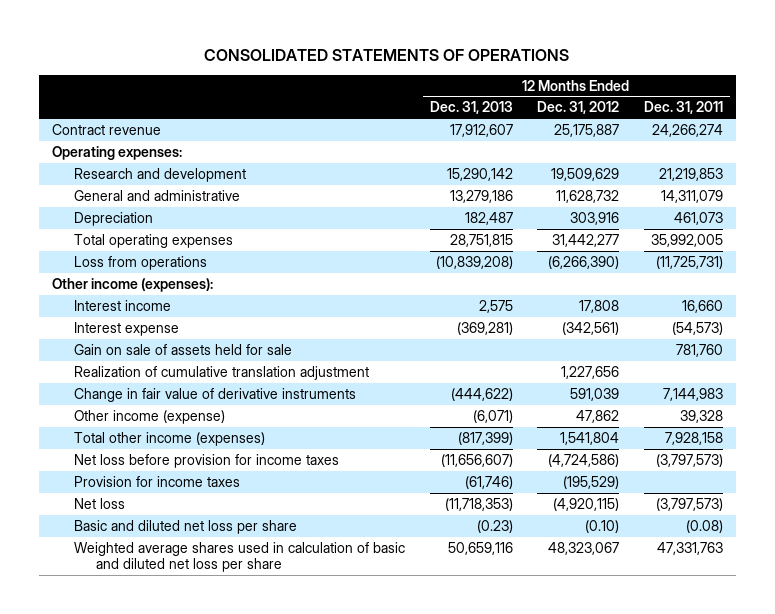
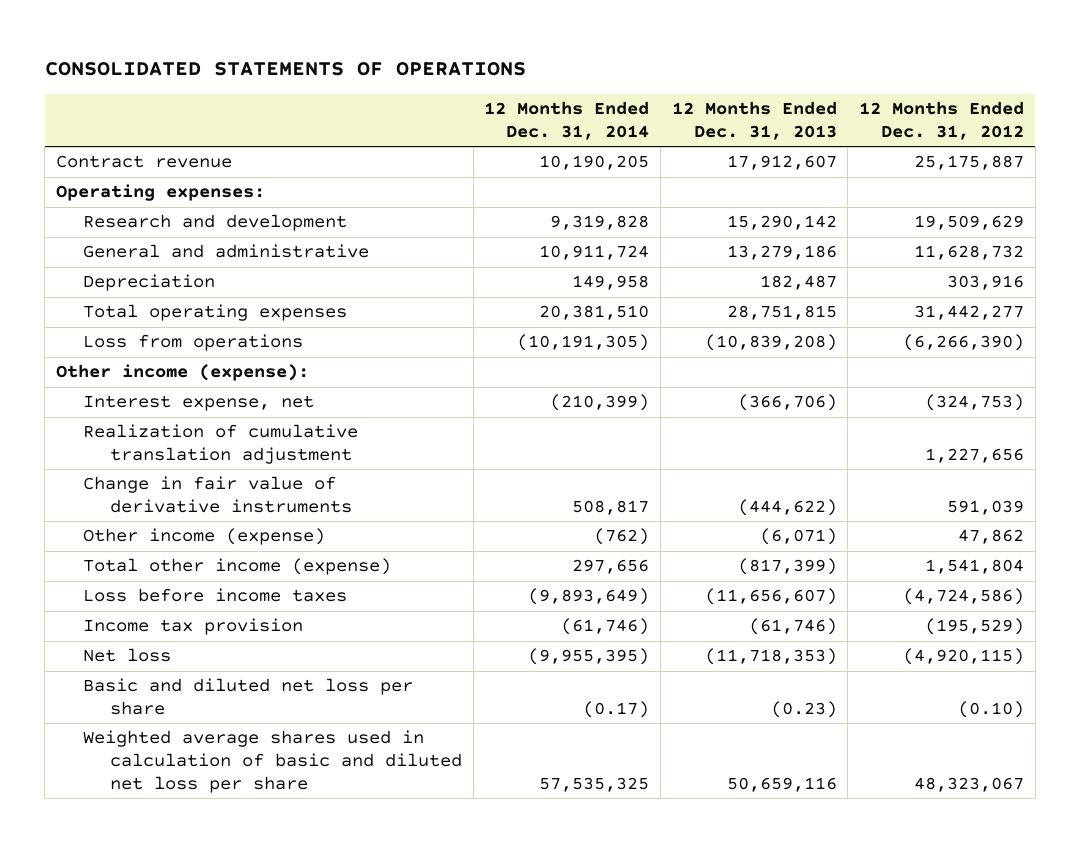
- | 12 Months Ended Dec. 31, 2013 | 12 Months Ended Dec. 31, 2012 | 12 Months Ended Dec. 31, 2011
+ | 12 Months Ended Dec. 31, 2014 | 12 Months Ended Dec. 31, 2013 | 12 Months Ended Dec. 31, 2012
- Other income (expenses):
- Interest income | 2,575 | 17,808 | 16,660
- Interest expense | (369,281) | (342,561) | (54,573)
- Gain on sale of assets held for sale | | | 781,760
+ Other income (expense):
+ Interest expense, net | (210,399) | (366,706) | (324,753)
- Total other income (expenses) | (817,399) | 1,541,804 | 7,928,158
- Net loss before provision for income taxes | (11,656,607) | (4,724,586) | (3,797,573)
- Provision for income taxes | (61,746) | (195,529) |
+ Total other income (expense) | 297,656 | (817,399) | 1,541,804
+ Loss before income taxes | (9,893,649) | (11,656,607) | (4,724,586)
+ Income tax provision | (61,746) | (61,746) | (195,529)

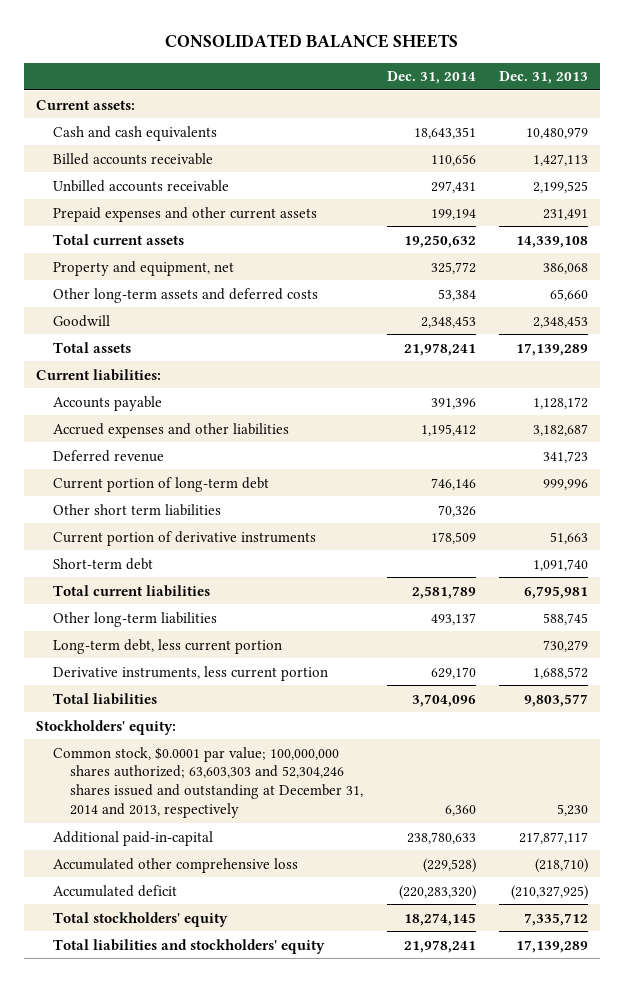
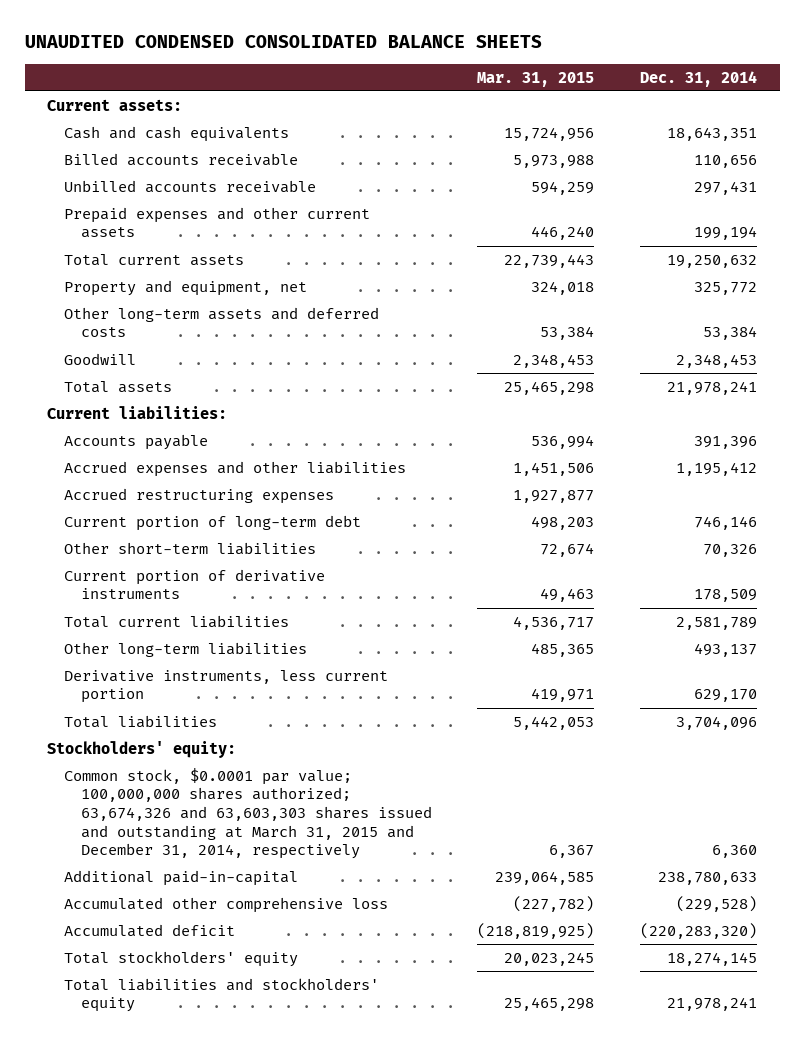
- CONSOLIDATED BALANCE SHEETS
+ UNAUDITED CONDENSED CONSOLIDATED BALANCE SHEETS
- | Dec. 31, 2014 | Dec. 31, 2013
+ | Mar. 31, 2015 | Dec. 31, 2014
- Deferred revenue | | 341,723
+ Accrued restructuring expenses | 1,927,877 |
- Other short term liabilities | 70,326 |
+ Other short-term liabilities | 72,674 | 70,326
- Short-term debt | | 1,091,740
- Long-term debt, less current portion | | 730,279
- Common stock, $0.0001 par value; 100,000,000 shares authorized; 63,603,303 and 52,304,246 shares issued and outstanding at December 31, 2014 and 2013, respectively | 6,360 | 5,230
+ Common stock, $0.0001 par value; 100,000,000 shares authorized; 63,674,326 and 63,603,303 shares issued and outstanding at March 31, 2015 and December 31, 2014, respectively | 6,367 | 6,360

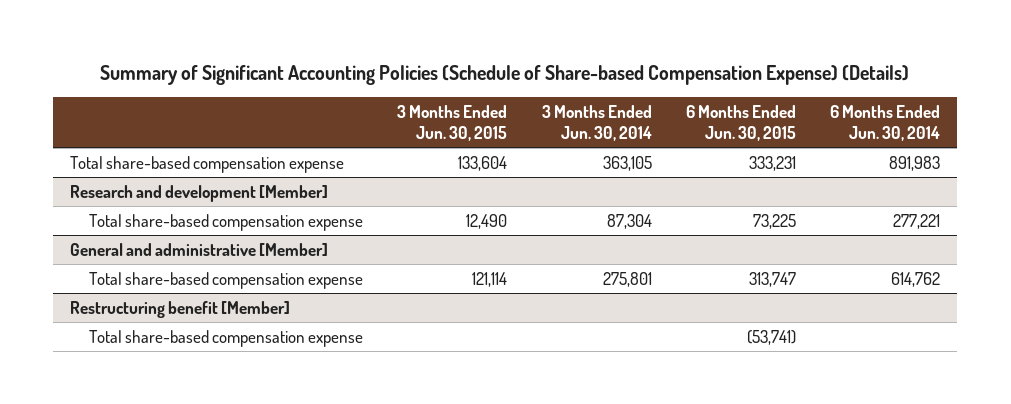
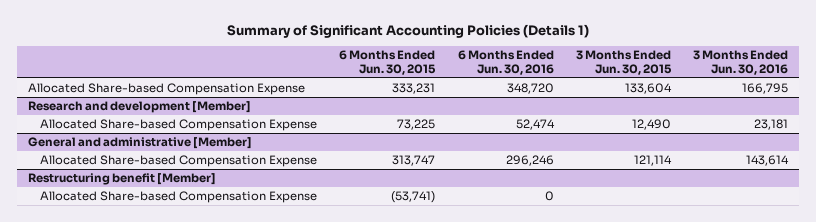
- Summary of Significant Accounting Policies (Schedule of Share-based Compensation Expense) (Details)
+ Summary of Significant Accounting Policies (Details 1)
- | 3 Months Ended Jun. 30, 2015 | 3 Months Ended Jun. 30, 2014 | 6 Months Ended Jun. 30, 2015 | 6 Months Ended Jun. 30, 2014
+ | 6 Months Ended Jun. 30, 2015 | 6 Months Ended Jun. 30, 2016 | 3 Months Ended Jun. 30, 2015 | 3 Months Ended Jun. 30, 2016
- Total share-based compensation expense | 133,604 | 363,105 | 333,231 | 891,983
+ Allocated Share-based Compensation Expense | 333,231 | 348,720 | 133,604 | 166,795
@ Research and development [Member]
- Total share-based compensation expense | 12,490 | 87,304 | 73,225 | 277,221
+ Allocated Share-based Compensation Expense | 73,225 | 52,474 | 12,490 | 23,181
@ General and administrative [Member]
- Total share-based compensation expense | 121,114 | 275,801 | 313,747 | 614,762
+ Allocated Share-based Compensation Expense | 313,747 | 296,246 | 121,114 | 143,614
@ Restructuring benefit [Member]
- Total share-based compensation expense | | | (53,741) |
+ Allocated Share-based Compensation Expense | (53,741) | 0 | |

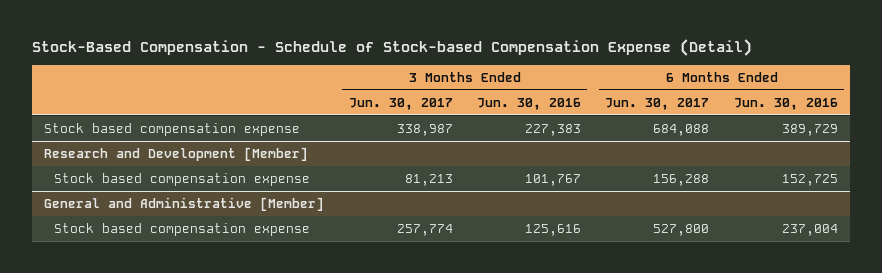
- Summary of Significant Accounting Policies (Details 1)
+ Stock-Based Compensation - Schedule of Stock-based Compensation Expense (Detail)
- | 6 Months Ended Jun. 30, 2015 | 6 Months Ended Jun. 30, 2016 | 3 Months Ended Jun. 30, 2015 | 3 Months Ended Jun. 30, 2016
+ | 3 Months Ended Jun. 30, 2017 | 3 Months Ended Jun. 30, 2016 | 6 Months Ended Jun. 30, 2017 | 6 Months Ended Jun. 30, 2016
- Allocated Share-based Compensation Expense | 333,231 | 348,720 | 133,604 | 166,795
- Research and development [Member]
- Allocated Share-based Compensation Expense | 73,225 | 52,474 | 12,490 | 23,181
- General and administrative [Member]
- Allocated Share-based Compensation Expense | 313,747 | 296,246 | 121,114 | 143,614
- Restructuring benefit [Member]
- Allocated Share-based Compensation Expense | (53,741) | 0 | |
+ Stock based compensation expense | 338,987 | 227,383 | 684,088 | 389,729
+ Research and Development [Member]
+ Stock based compensation expense | 81,213 | 101,767 | 156,288 | 152,725
+ General and Administrative [Member]
+ Stock based compensation expense | 257,774 | 125,616 | 527,800 | 237,004

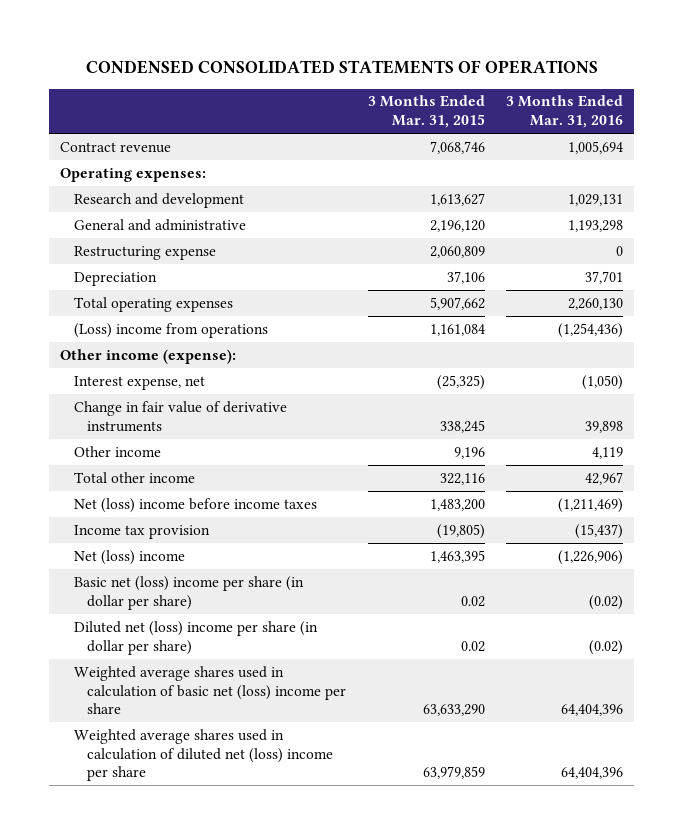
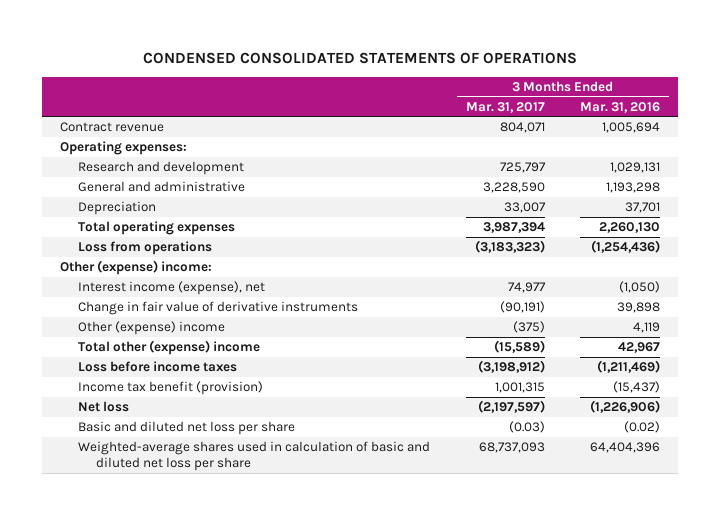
- | 3 Months Ended Mar. 31, 2015 | 3 Months Ended Mar. 31, 2016
+ | 3 Months Ended Mar. 31, 2017 | 3 Months Ended Mar. 31, 2016
- Restructuring expense | 2,060,809 | 0
- (Loss) income from operations | 1,161,084 | (1,254,436)
- Other income (expense):
- Interest expense, net | (25,325) | (1,050)
+ Loss from operations | (3,183,323) | (1,254,436)
+ Other (expense) income:
+ Interest income (expense), net | 74,977 | (1,050)
- Other income | 9,196 | 4,119
- Total other income | 322,116 | 42,967
- Net (loss) income before income taxes | 1,483,200 | (1,211,469)
- Income tax provision | (19,805) | (15,437)
- Net (loss) income | 1,463,395 | (1,226,906)
- Basic net (loss) income per share (in dollar per share) | 0.02 | (0.02)
- Diluted net (loss) income per share (in dollar per share) | 0.02 | (0.02)
- Weighted average shares used in calculation of basic net (loss) income per share | 63,633,290 | 64,404,396
- Weighted average shares used in calculation of diluted net (loss) income per share | 63,979,859 | 64,404,396
+ Other (expense) income | (375) | 4,119
+ Total other (expense) income | (15,589) | 42,967
+ Loss before income taxes | (3,198,912) | (1,211,469)
+ Income tax benefit (provision) | 1,001,315 | (15,437)
+ Net loss | (2,197,597) | (1,226,906)
+ Basic and diluted net loss per share | (0.03) | (0.02)
+ Weighted-average shares used in calculation of basic and diluted net loss per share | 68,737,093 | 64,404,396

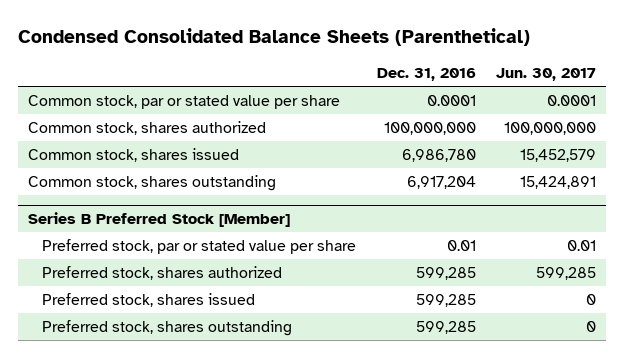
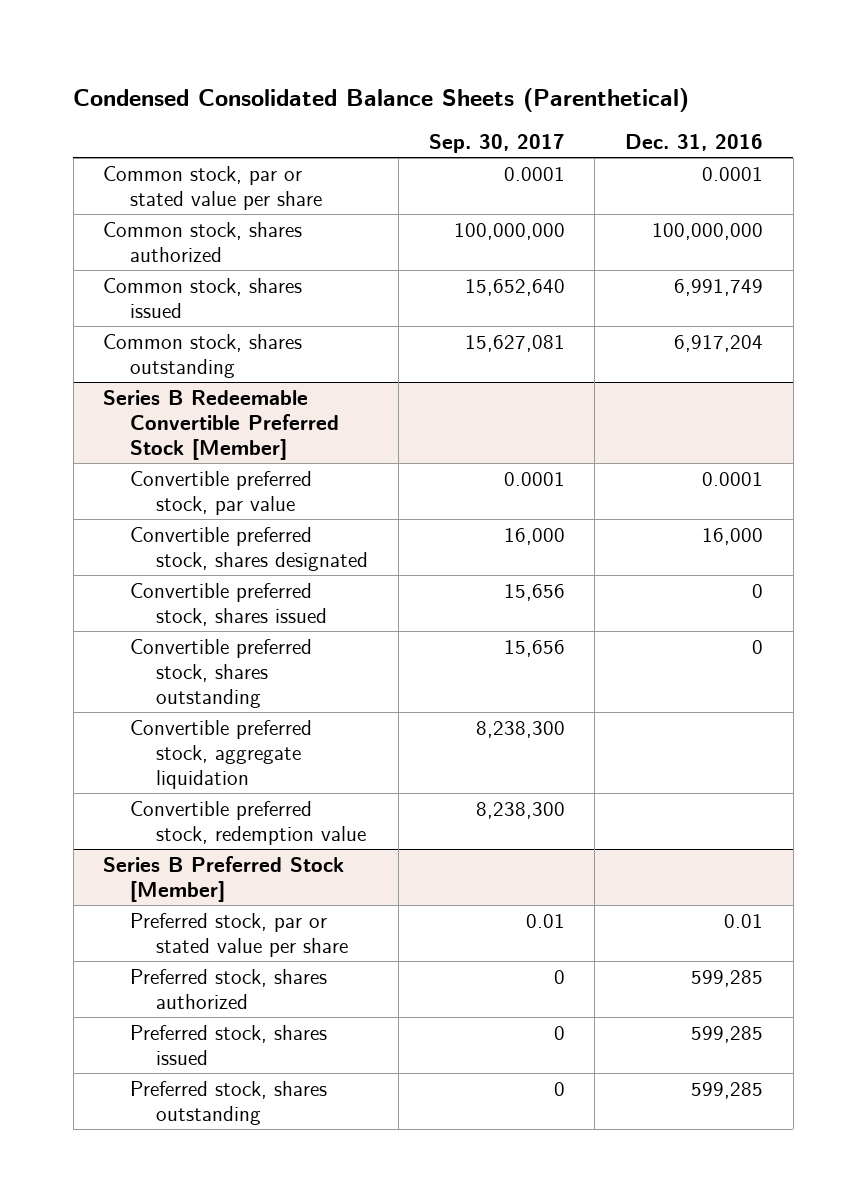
- | Dec. 31, 2016 | Jun. 30, 2017
+ | Sep. 30, 2017 | Dec. 31, 2016
- Common stock, shares issued | 6,986,780 | 15,452,579
+ Common stock, shares issued | 15,652,640 | 6,991,749
+ Series B Redeemable Convertible Preferred Stock [Member]
+ Convertible preferred stock, par value | 0.0001 | 0.0001
+ Convertible preferred stock, shares designated | 16,000 | 16,000
+ Convertible preferred stock, shares issued | 15,656 | 0
+ Convertible preferred stock, shares outstanding | 15,656 | 0
+ Convertible preferred stock, aggregate liquidation | 8,238,300 |
+ Convertible preferred stock, redemption value | 8,238,300 |

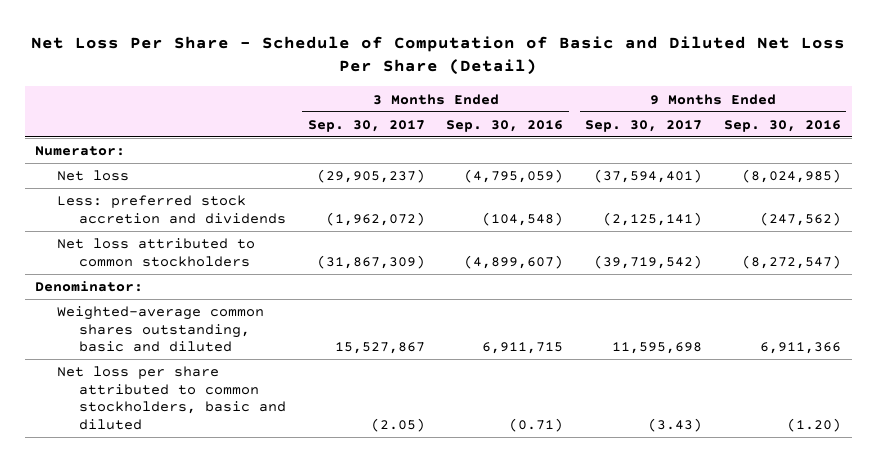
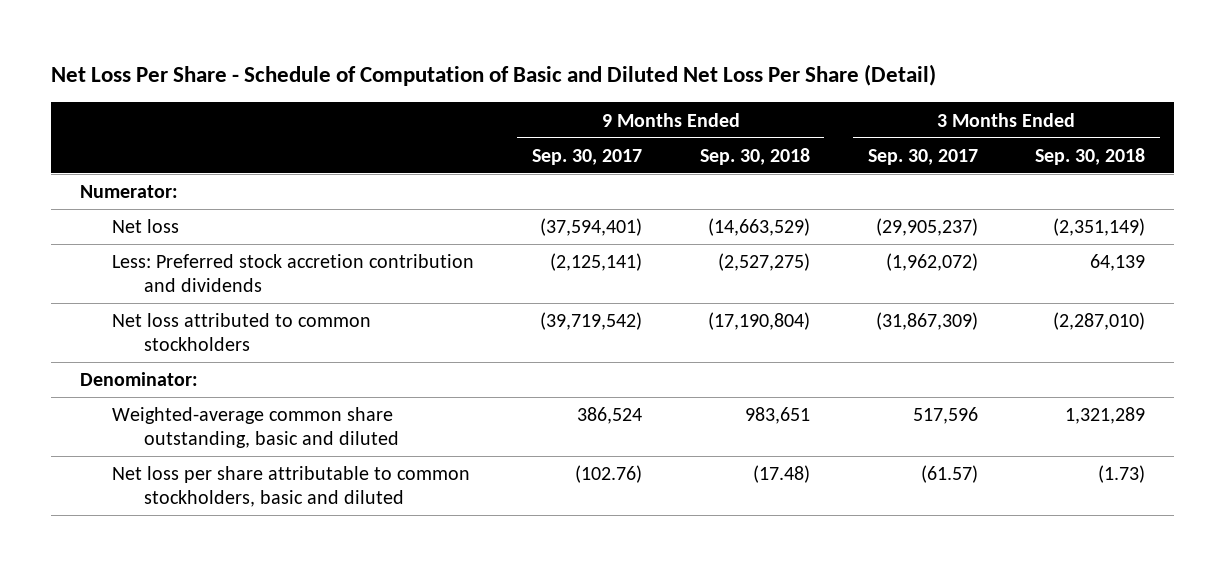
- | 3 Months Ended Sep. 30, 2017 | 3 Months Ended Sep. 30, 2016 | 9 Months Ended Sep. 30, 2017 | 9 Months Ended Sep. 30, 2016
+ | 9 Months Ended Sep. 30, 2017 | 9 Months Ended Sep. 30, 2018 | 3 Months Ended Sep. 30, 2017 | 3 Months Ended Sep. 30, 2018
- Less: preferred stock accretion and dividends | (1,962,072) | (104,548) | (2,125,141) | (247,562)
+ Less: Preferred stock accretion contribution and dividends | (2,125,141) | (2,527,275) | (1,962,072) | 64,139
- Weighted-average common shares outstanding, basic and diluted | 15,527,867 | 6,911,715 | 11,595,698 | 6,911,366
- Net loss per share attributed to common stockholders, basic and diluted | (2.05) | (0.71) | (3.43) | (1.20)
+ Weighted-average common share outstanding, basic and diluted | 386,524 | 983,651 | 517,596 | 1,321,289
+ Net loss per share attributable to common stockholders, basic and diluted | (102.76) | (17.48) | (61.57) | (1.73)

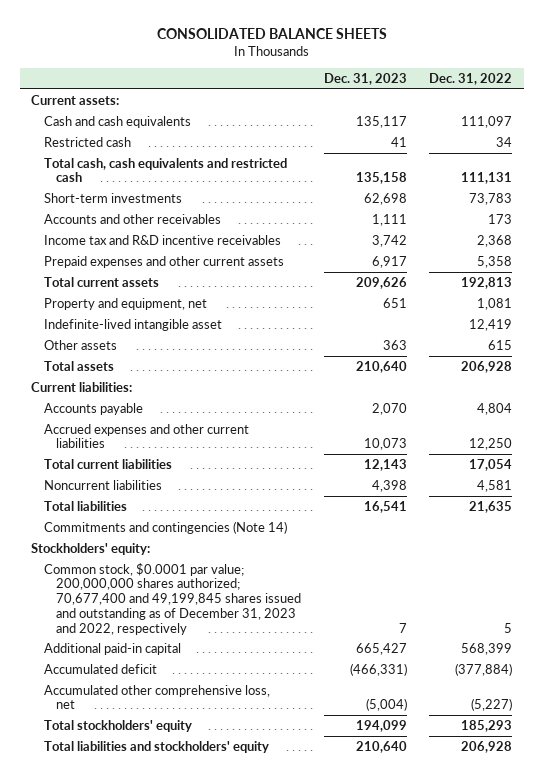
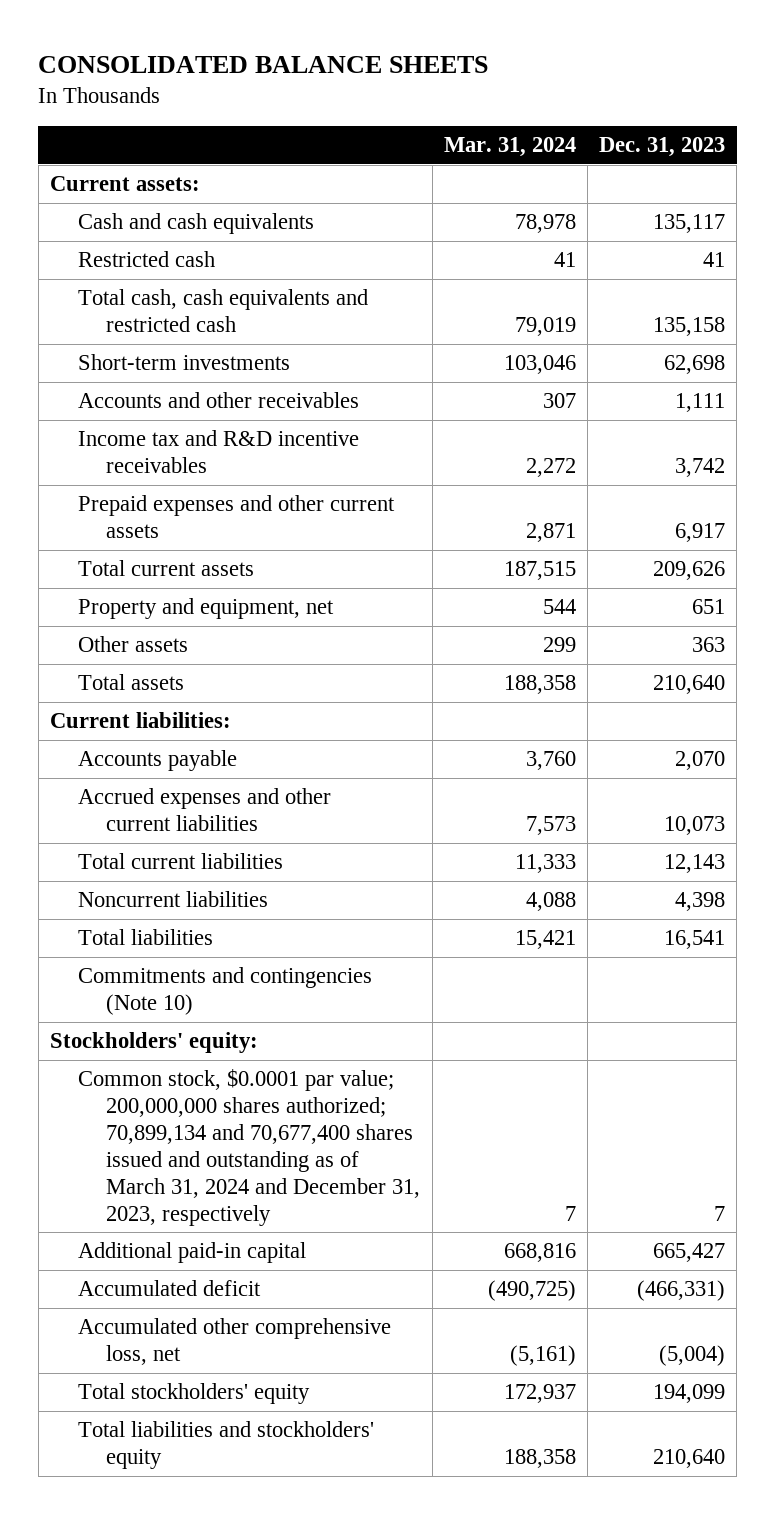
- | Dec. 31, 2023 | Dec. 31, 2022
+ | Mar. 31, 2024 | Dec. 31, 2023
- Indefinite-lived intangible asset | | 12,419
- Commitments and contingencies (Note 14)
+ Commitments and contingencies (Note 10)
- Common stock, $0.0001 par value; 200,000,000 shares authorized; 70,677,400 and 49,199,845 shares issued and outstanding as of December 31, 2023 and 2022, respectively | 7 | 5
+ Common stock, $0.0001 par value; 200,000,000 shares authorized; 70,899,134 and 70,677,400 shares issued and outstanding as of March 31, 2024 and December 31, 2023, respectively | 7 | 7

